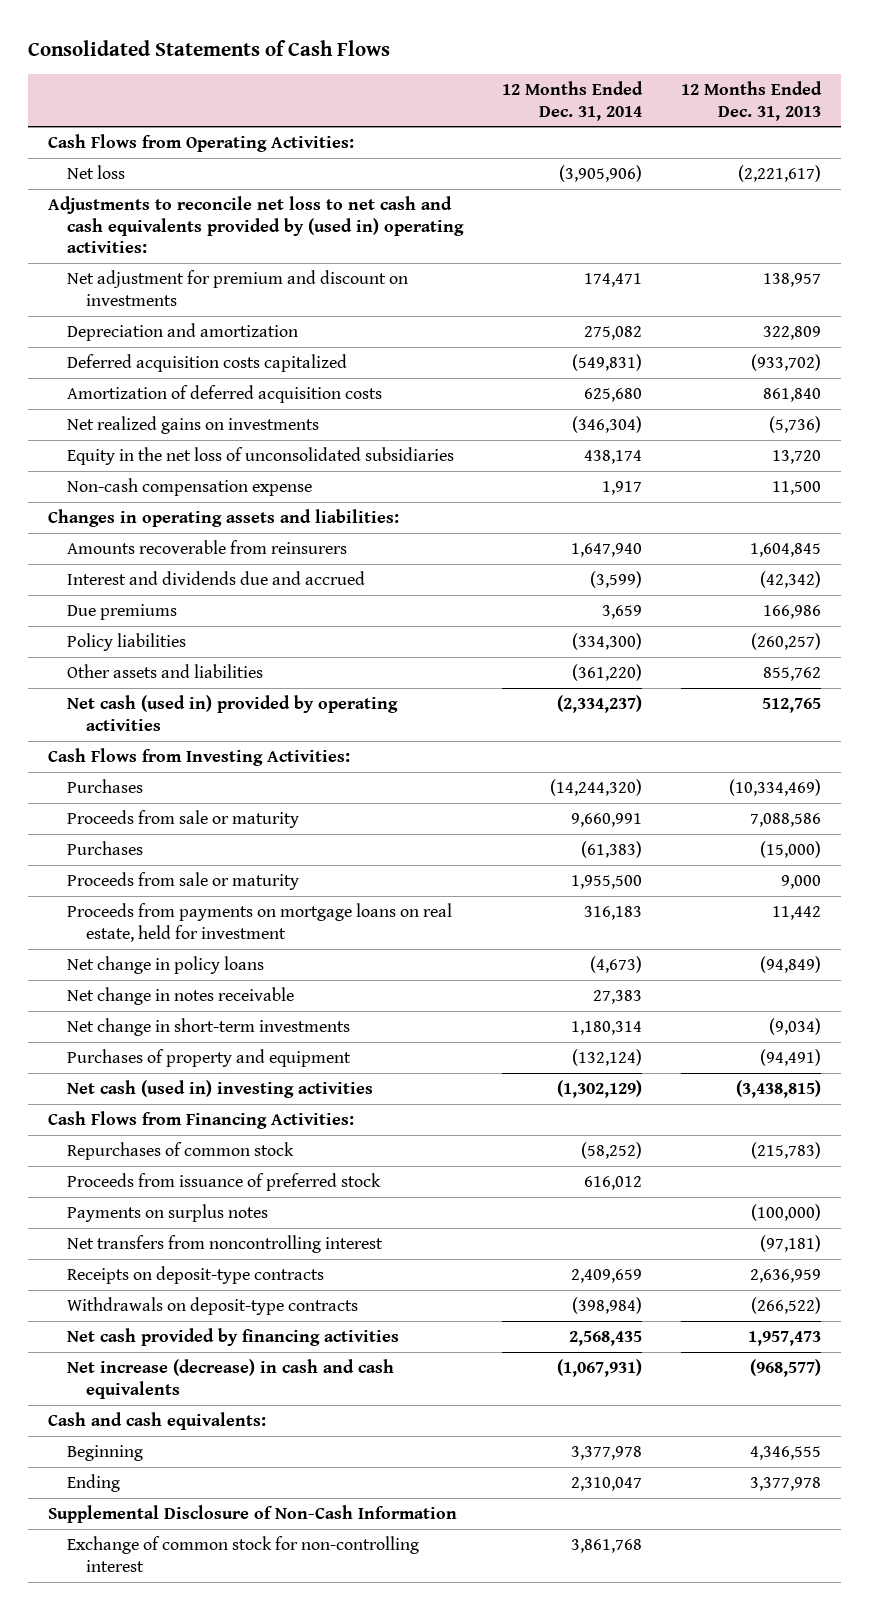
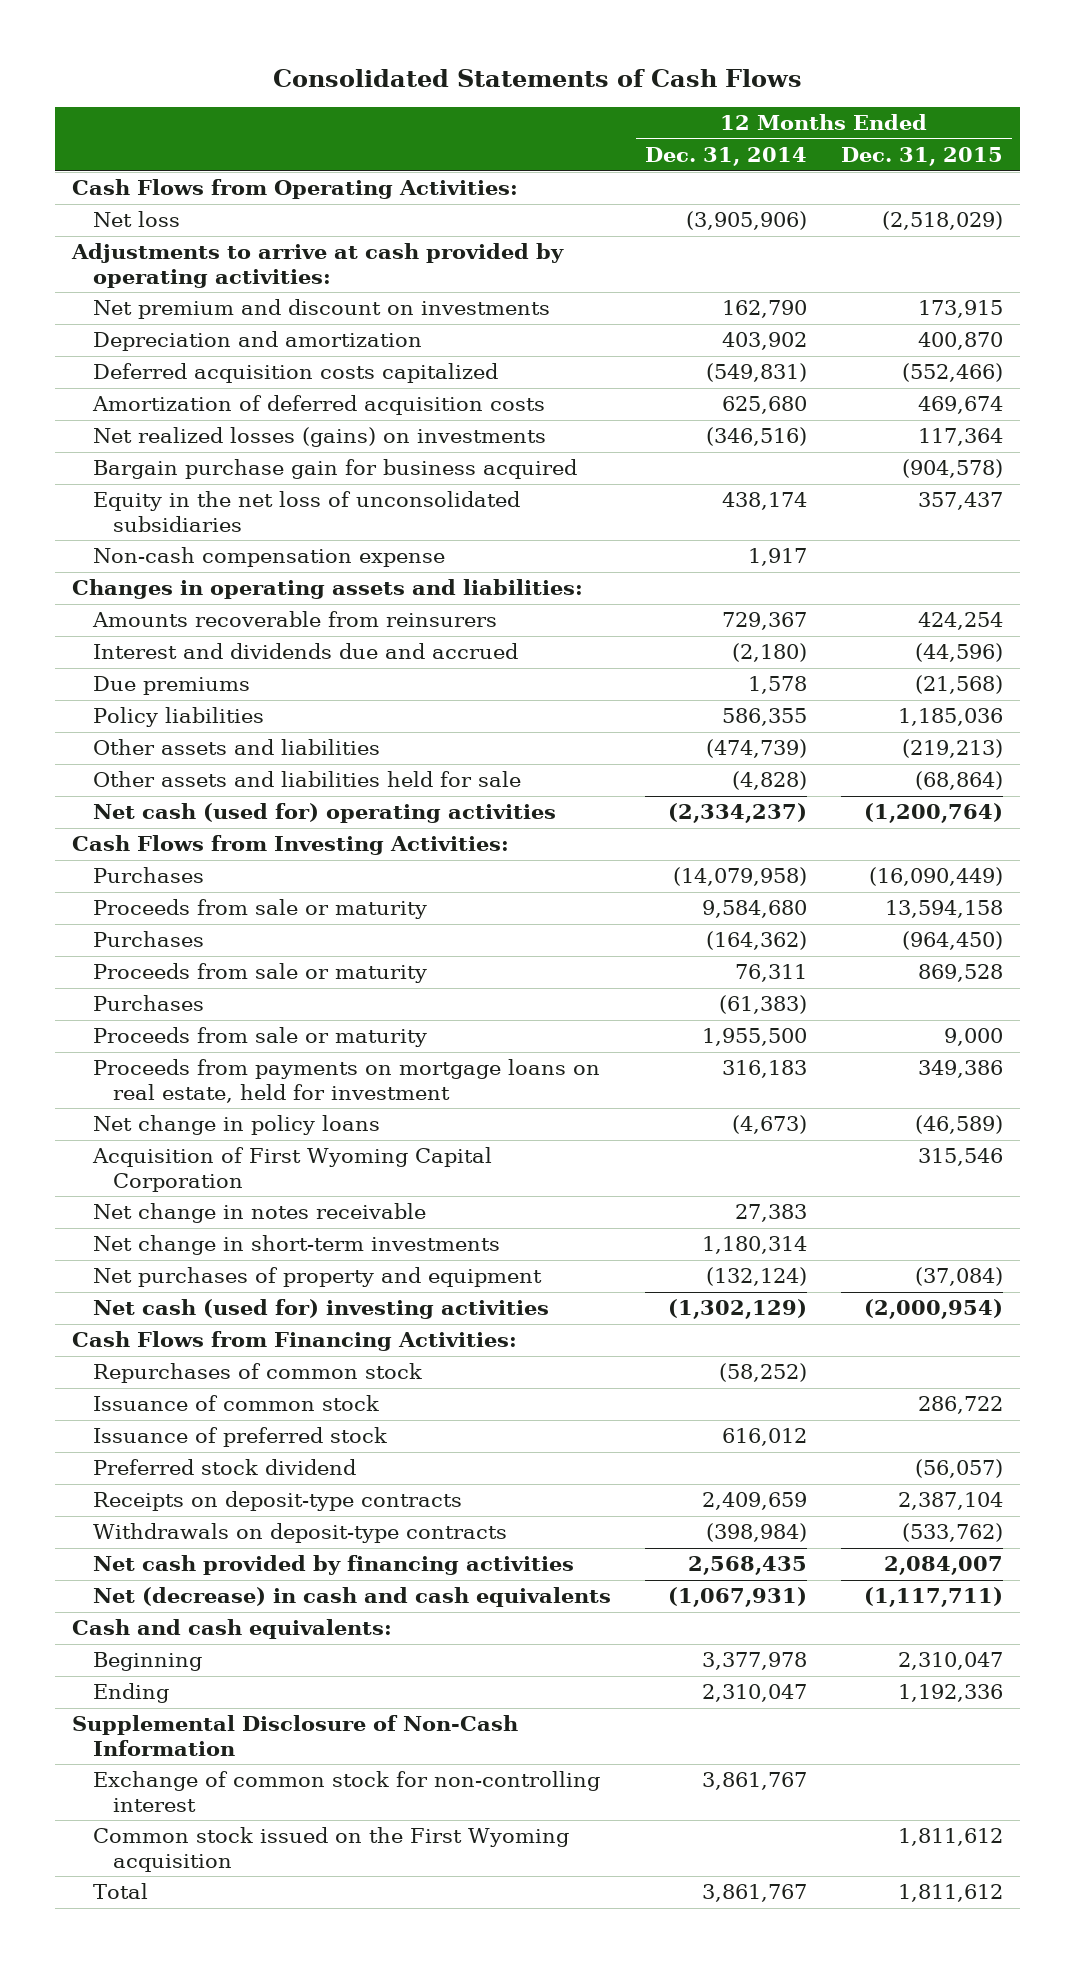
- | 12 Months Ended Dec. 31, 2014 | 12 Months Ended Dec. 31, 2013
+ | 12 Months Ended Dec. 31, 2014 | 12 Months Ended Dec. 31, 2015
- Adjustments to reconcile net loss to net cash and cash equivalents provided by (used in) operating activities:
- Net adjustment for premium and discount on investments | 174,471 | 138,957
- Depreciation and amortization | 275,082 | 322,809
+ Adjustments to arrive at cash provided by operating activities:
+ Net premium and discount on investments | 162,790 | 173,915
+ Depreciation and amortization | 403,902 | 400,870
- Net realized gains on investments | (346,304) | (5,736)
+ Net realized losses (gains) on investments | (346,516) | 117,364
+ Bargain purchase gain for business acquired | | (904,578)
- Amounts recoverable from reinsurers | 1,647,940 | 1,604,845
- Interest and dividends due and accrued | (3,599) | (42,342)
- Due premiums | 3,659 | 166,986
- Policy liabilities | (334,300) | (260,257)
- Other assets and liabilities | (361,220) | 855,762
- Net cash (used in) provided by operating activities | (2,334,237) | 512,765
+ Amounts recoverable from reinsurers | 729,367 | 424,254
+ Interest and dividends due and accrued | (2,180) | (44,596)
+ Due premiums | 1,578 | (21,568)
+ Policy liabilities | 586,355 | 1,185,036
+ Other assets and liabilities | (474,739) | (219,213)
+ Other assets and liabilities held for sale | (4,828) | (68,864)
+ Net cash (used for) operating activities | (2,334,237) | (1,200,764)
- Purchases | (14,244,320) | (10,334,469)
- Proceeds from sale or maturity | 9,660,991 | 7,088,586
+ Purchases | (14,079,958) | (16,090,449)
+ Proceeds from sale or maturity | 9,584,680 | 13,594,158
+ Purchases | (164,362) | (964,450)
+ Proceeds from sale or maturity | 76,311 | 869,528
+ Acquisition of First Wyoming Capital Corporation | | 315,546
- Purchases of property and equipment | (132,124) | (94,491)
- Net cash (used in) investing activities | (1,302,129) | (3,438,815)
+ Net purchases of property and equipment | (132,124) | (37,084)
+ Net cash (used for) investing activities | (1,302,129) | (2,000,954)
- Proceeds from issuance of preferred stock | 616,012 |
- Payments on surplus notes | | (100,000)
- Net transfers from noncontrolling interest | | (97,181)
+ Issuance of common stock | | 286,722
+ Issuance of preferred stock | 616,012 |
+ Preferred stock dividend | | (56,057)
- Net increase (decrease) in cash and cash equivalents | (1,067,931) | (968,577)
+ Net (decrease) in cash and cash equivalents | (1,067,931) | (1,117,711)
- Exchange of common stock for non-controlling interest | 3,861,768 |
+ Exchange of common stock for non-controlling interest | 3,861,767 |
+ Common stock issued on the First Wyoming acquisition | | 1,811,612
+ Total | 3,861,767 | 1,811,612

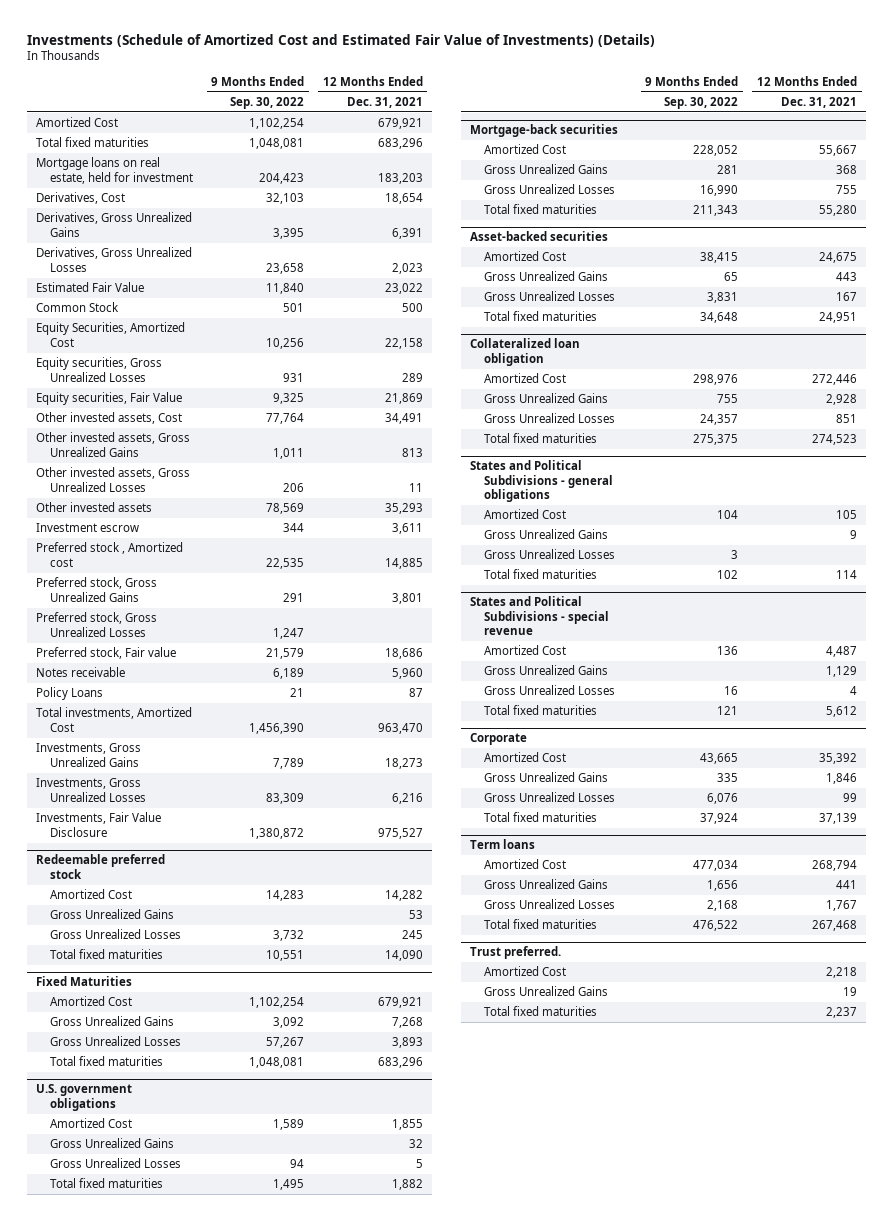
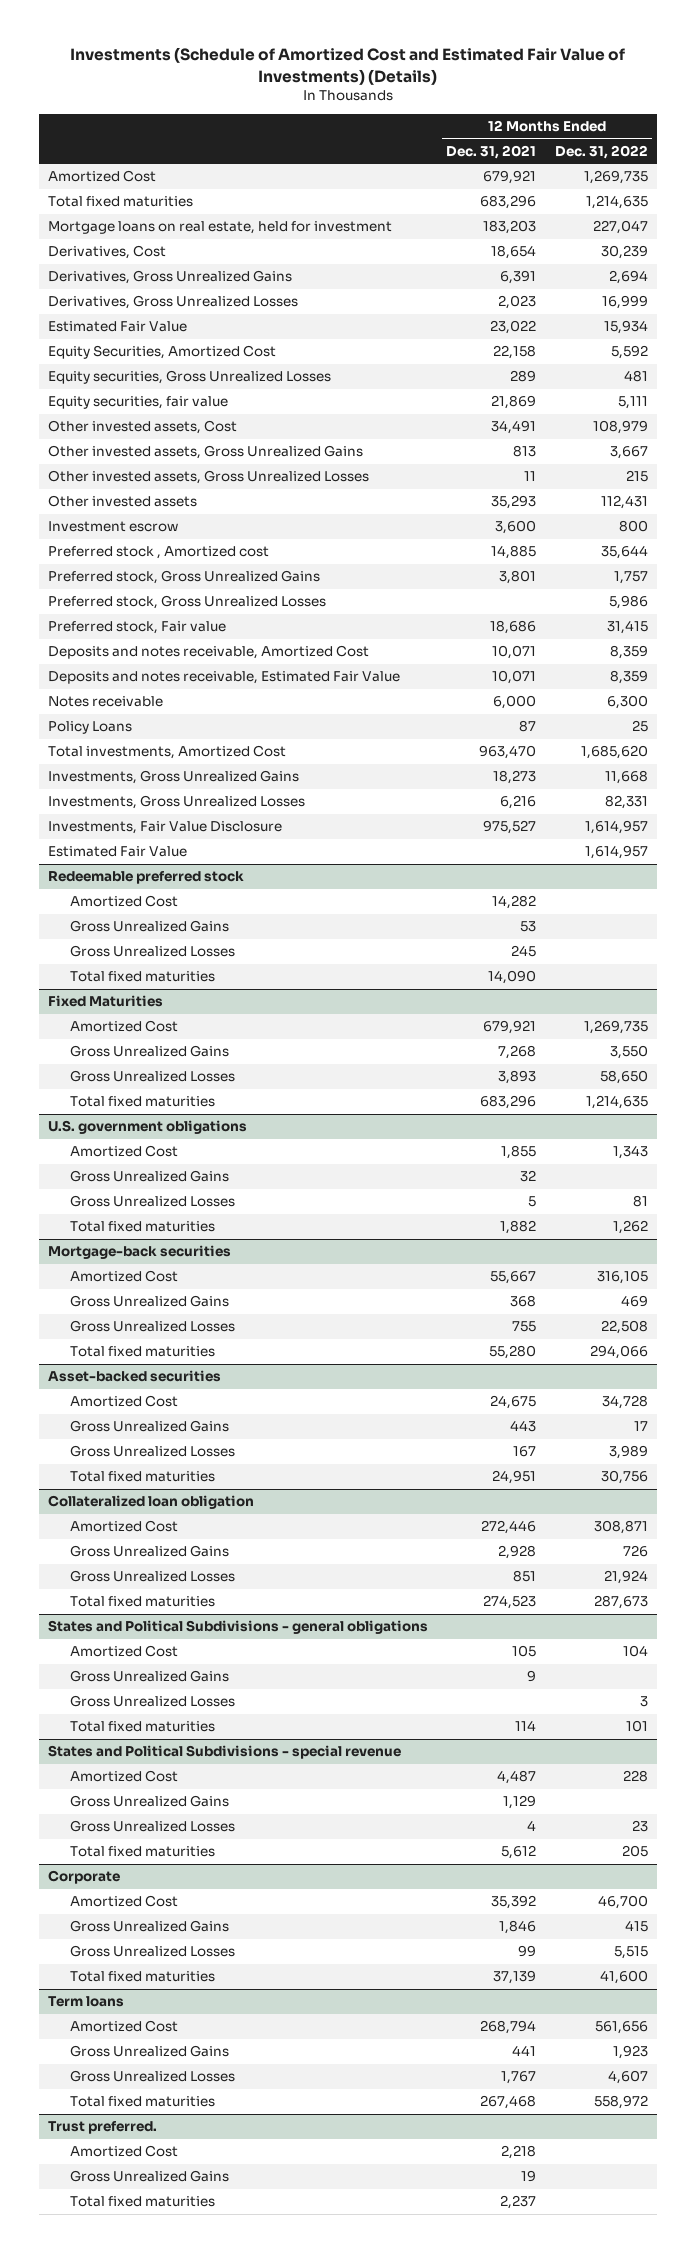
- | 9 Months Ended Sep. 30, 2022 | 12 Months Ended Dec. 31, 2021
+ | 12 Months Ended Dec. 31, 2021 | 12 Months Ended Dec. 31, 2022
- Common Stock | 501 | 500
- Equity securities, Fair Value | 9,325 | 21,869
+ Equity securities, fair value | 21,869 | 5,111
- Investment escrow | 344 | 3,611
+ Investment escrow | 3,600 | 800
- Notes receivable | 6,189 | 5,960
+ Deposits and notes receivable, Amortized Cost | 10,071 | 8,359
+ Deposits and notes receivable, Estimated Fair Value | 10,071 | 8,359
+ Notes receivable | 6,000 | 6,300
+ Estimated Fair Value | | 1,614,957

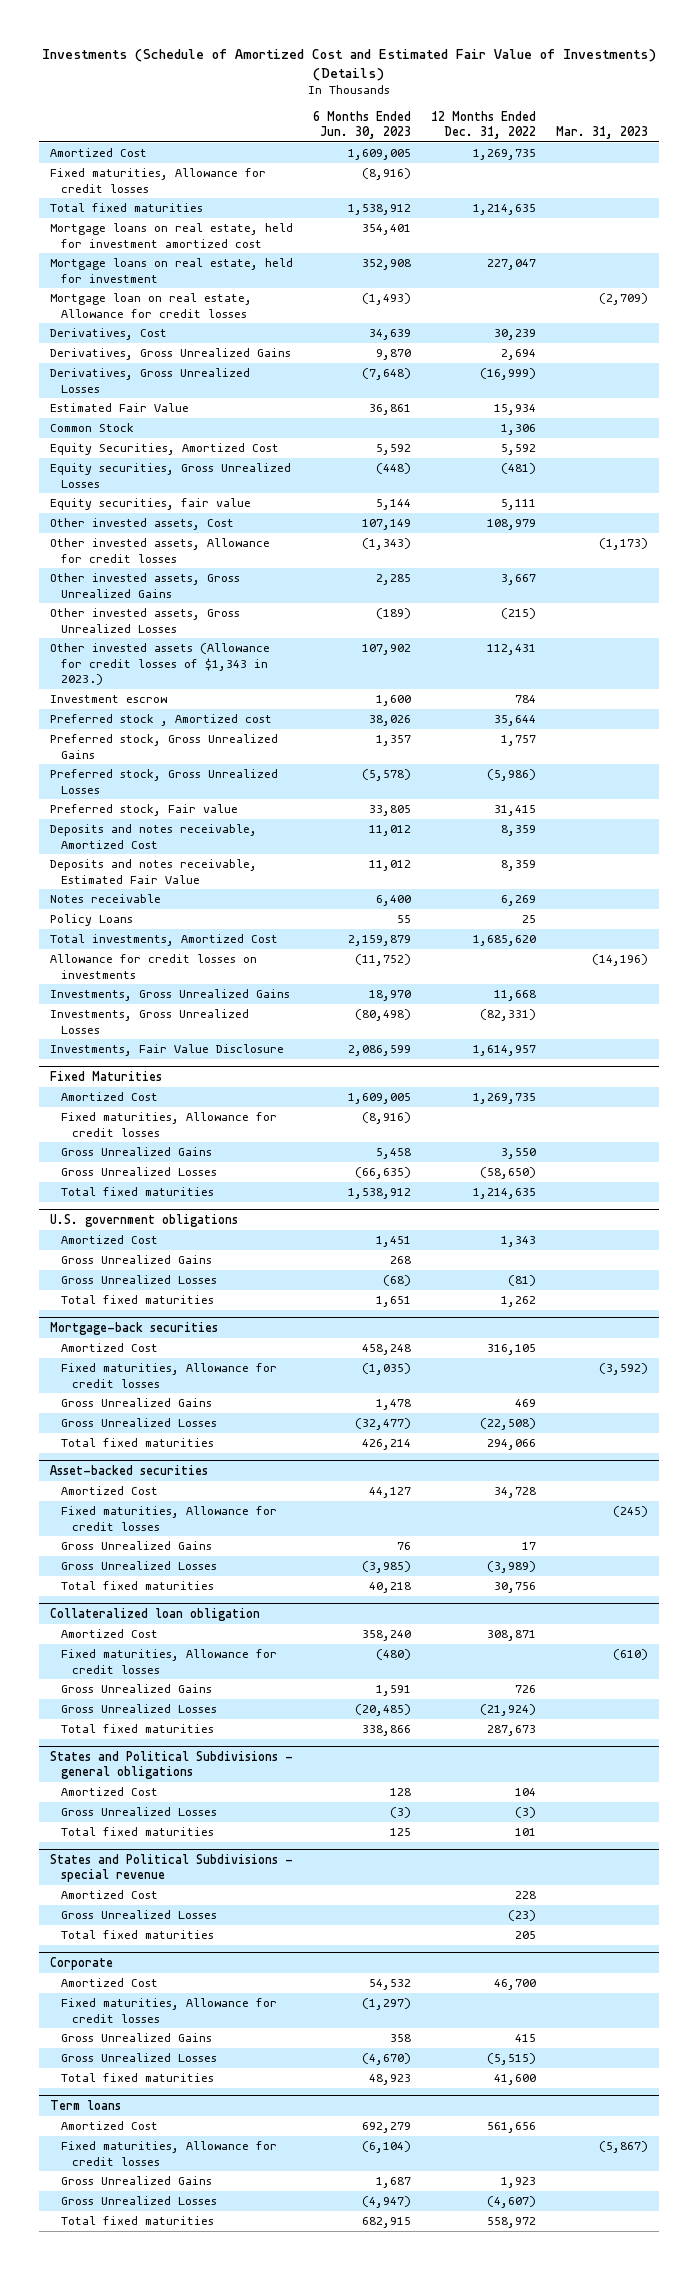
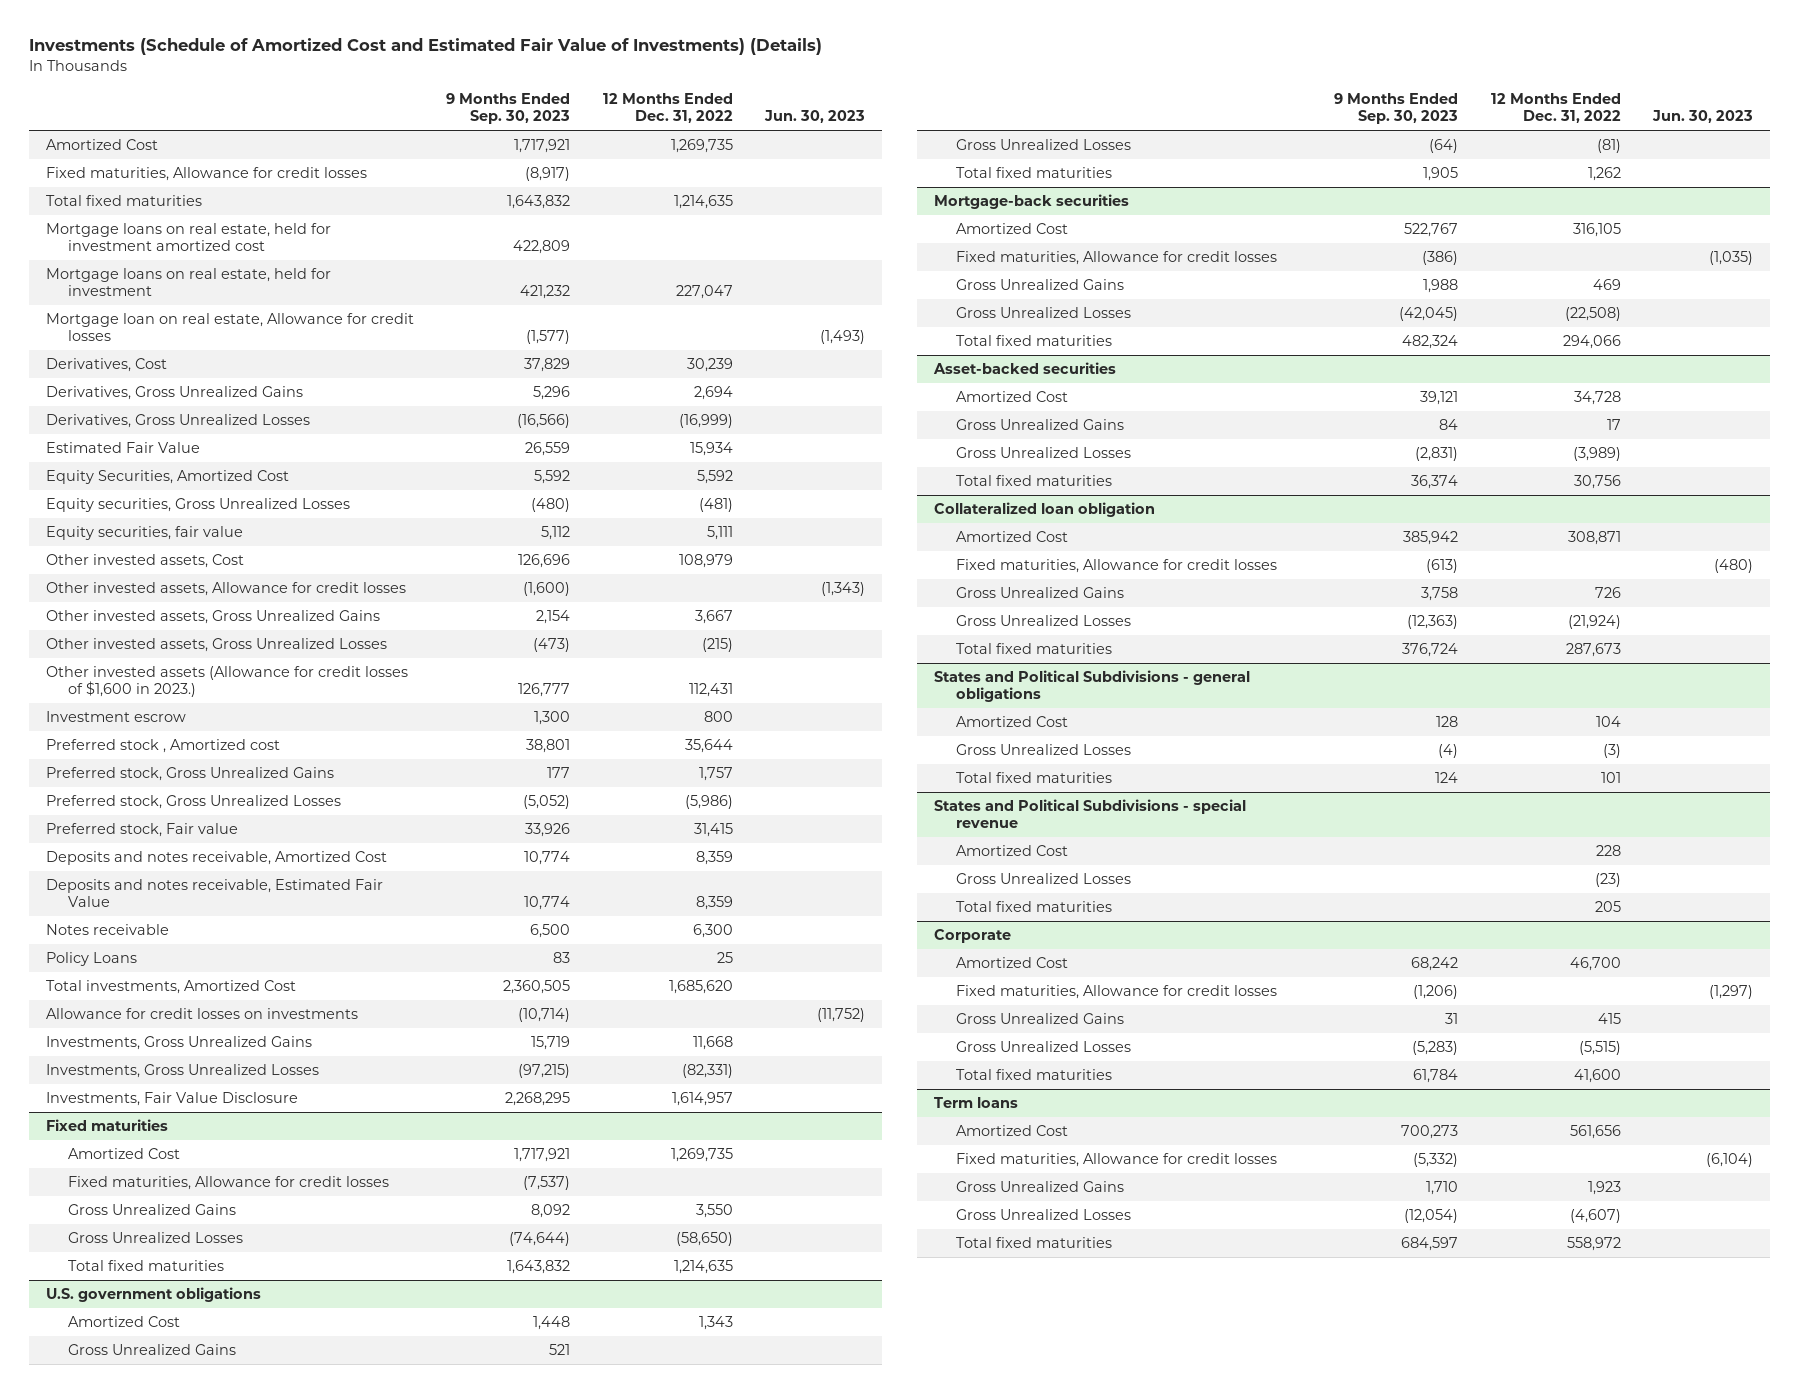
- | 6 Months Ended Jun. 30, 2023 | 12 Months Ended Dec. 31, 2022 | Mar. 31, 2023
+ | 9 Months Ended Sep. 30, 2023 | 12 Months Ended Dec. 31, 2022 | Jun. 30, 2023
- Common Stock | | 1,306 |
- Other invested assets (Allowance for credit losses of $1,343 in 2023.) | 107,902 | 112,431 |
- Investment escrow | 1,600 | 784 |
+ Other invested assets (Allowance for credit losses of $1,600 in 2023.) | 126,777 | 112,431 |
+ Investment escrow | 1,300 | 800 |
- Notes receivable | 6,400 | 6,269 |
+ Notes receivable | 6,500 | 6,300 |
- Fixed Maturities
+ Fixed maturities
@ Asset-backed securities
- Fixed maturities, Allowance for credit losses | | | (245)

